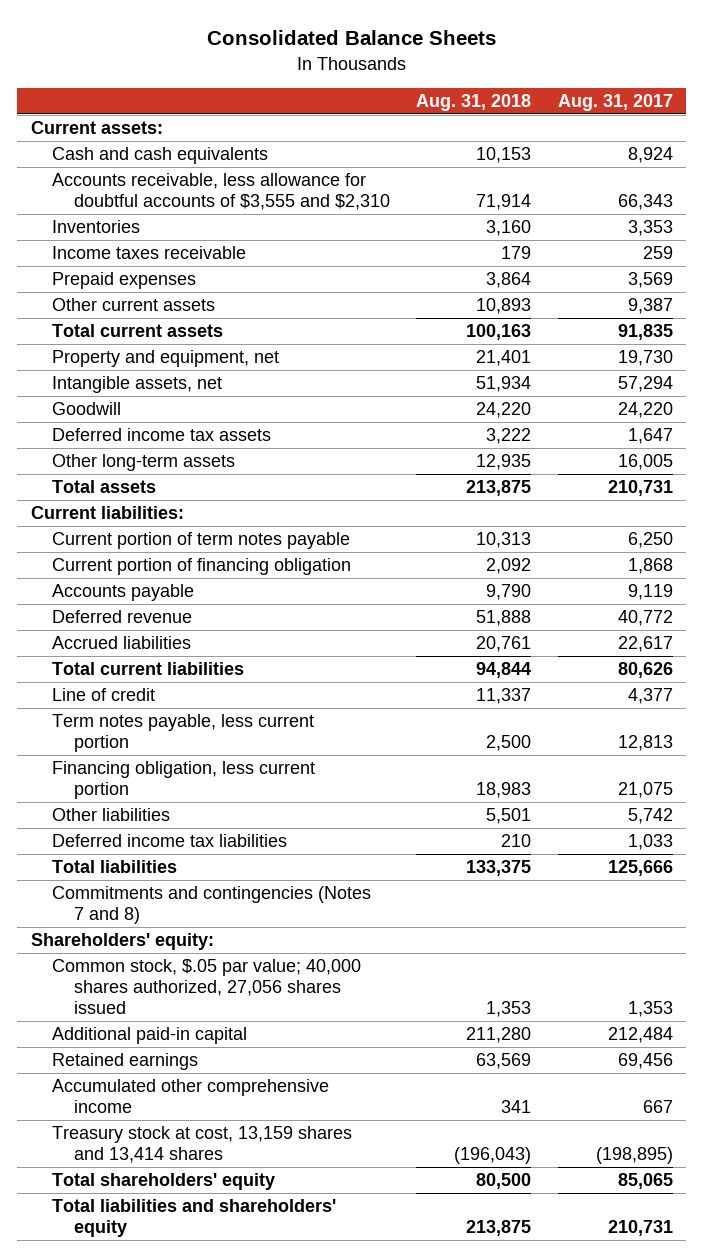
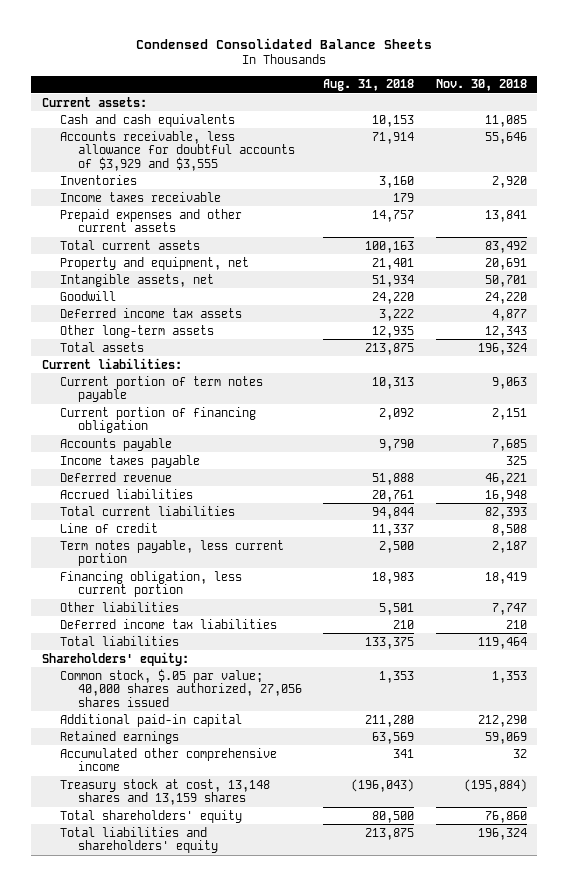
- Consolidated Balance Sheets
+ Condensed Consolidated Balance Sheets
- | Aug. 31, 2018 | Aug. 31, 2017
+ | Aug. 31, 2018 | Nov. 30, 2018
- Accounts receivable, less allowance for doubtful accounts of $3,555 and $2,310 | 71,914 | 66,343
+ Accounts receivable, less allowance for doubtful accounts of $3,929 and $3,555 | 71,914 | 55,646
- Prepaid expenses | 3,864 | 3,569
- Other current assets | 10,893 | 9,387
+ Prepaid expenses and other current assets | 14,757 | 13,841
+ Income taxes payable | | 325
- Commitments and contingencies (Notes 7 and 8)
- Treasury stock at cost, 13,159 shares and 13,414 shares | (196,043) | (198,895)
+ Treasury stock at cost, 13,148 shares and 13,159 shares | (196,043) | (195,884)

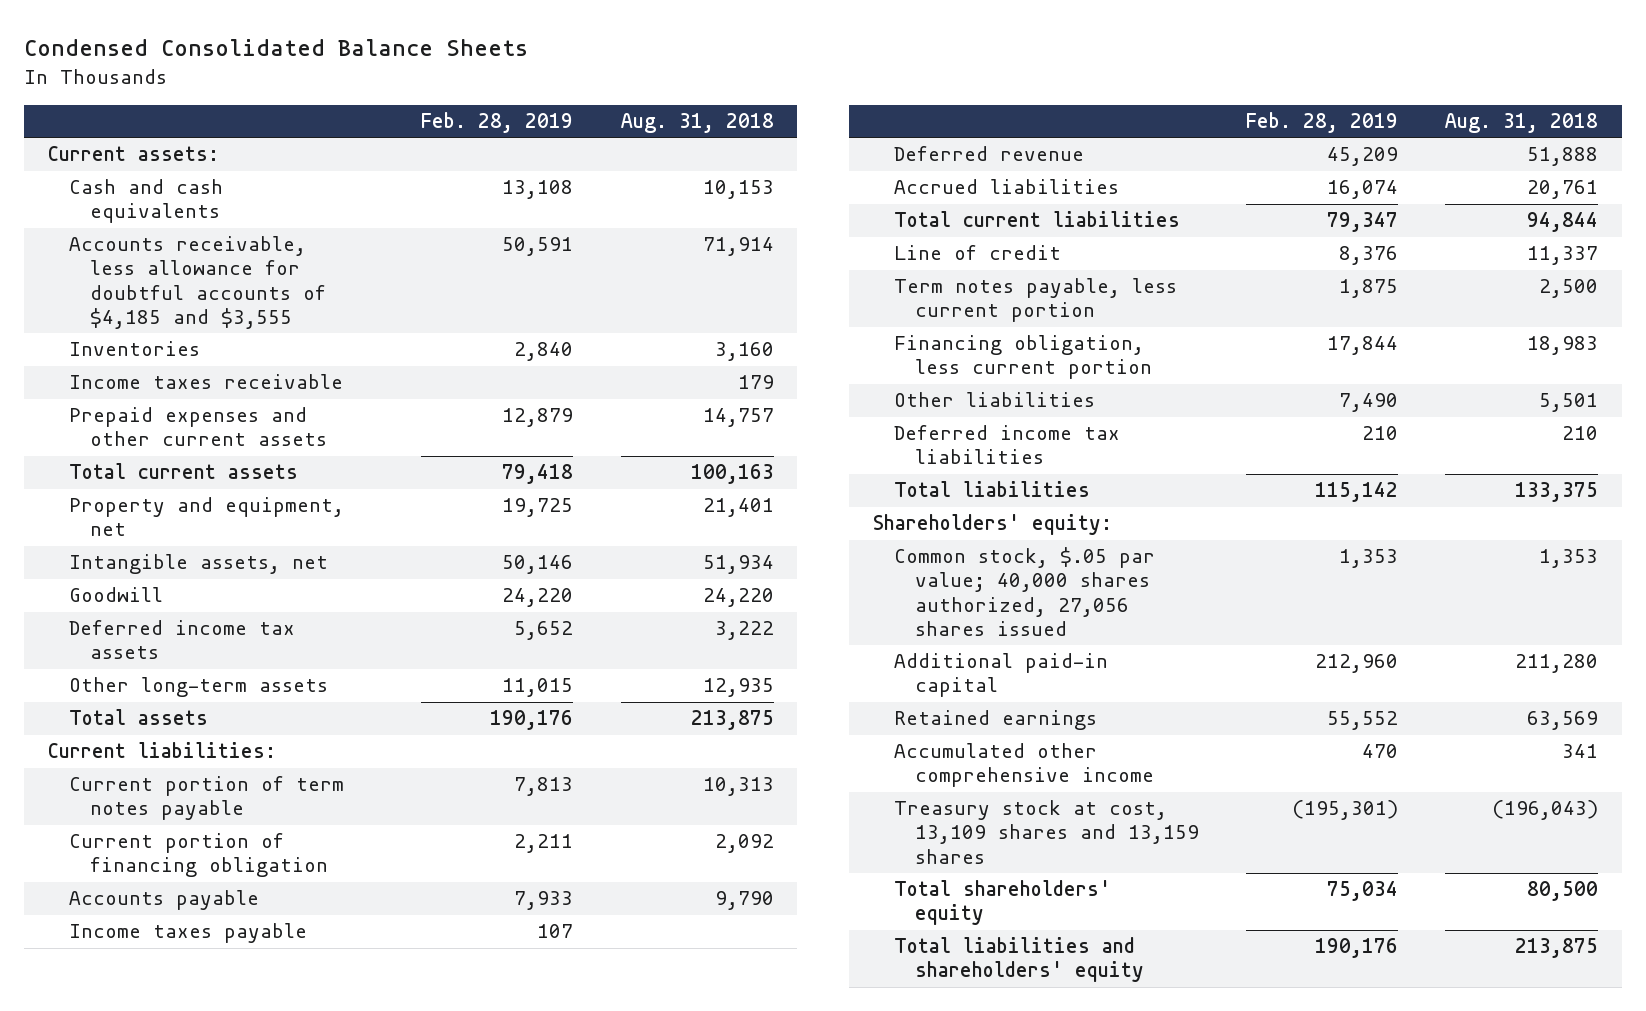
- | Aug. 31, 2018 | Nov. 30, 2018
+ | Feb. 28, 2019 | Aug. 31, 2018
- Accounts receivable, less allowance for doubtful accounts of $3,929 and $3,555 | 71,914 | 55,646
+ Accounts receivable, less allowance for doubtful accounts of $4,185 and $3,555 | 50,591 | 71,914
- Treasury stock at cost, 13,148 shares and 13,159 shares | (196,043) | (195,884)
+ Treasury stock at cost, 13,109 shares and 13,159 shares | (195,301) | (196,043)

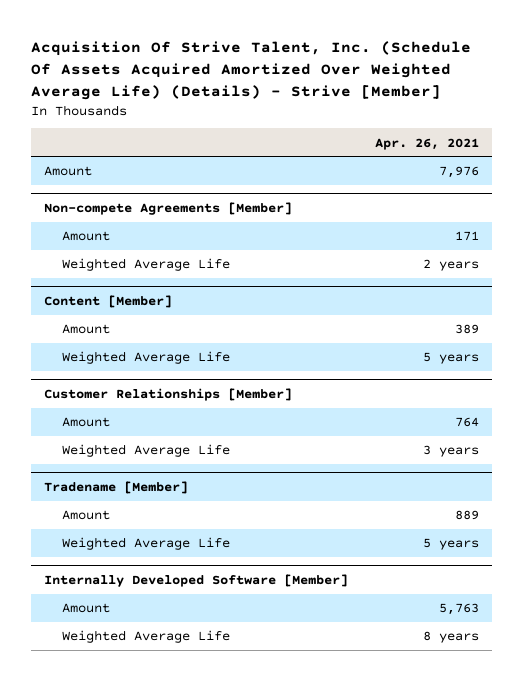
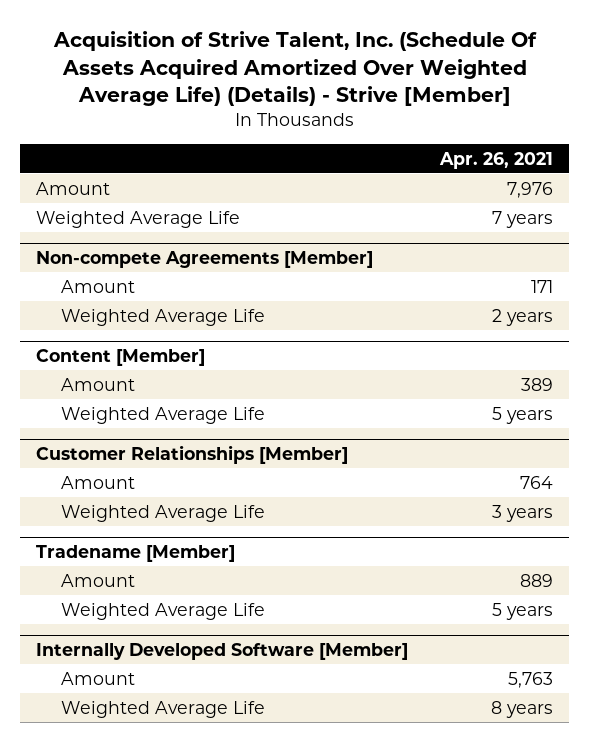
- Acquisition Of Strive Talent, Inc. (Schedule Of Assets Acquired Amortized Over Weighted Average Life) (Details) - Strive [Member]
+ Acquisition of Strive Talent, Inc. (Schedule Of Assets Acquired Amortized Over Weighted Average Life) (Details) - Strive [Member]
+ Weighted Average Life | 7 years

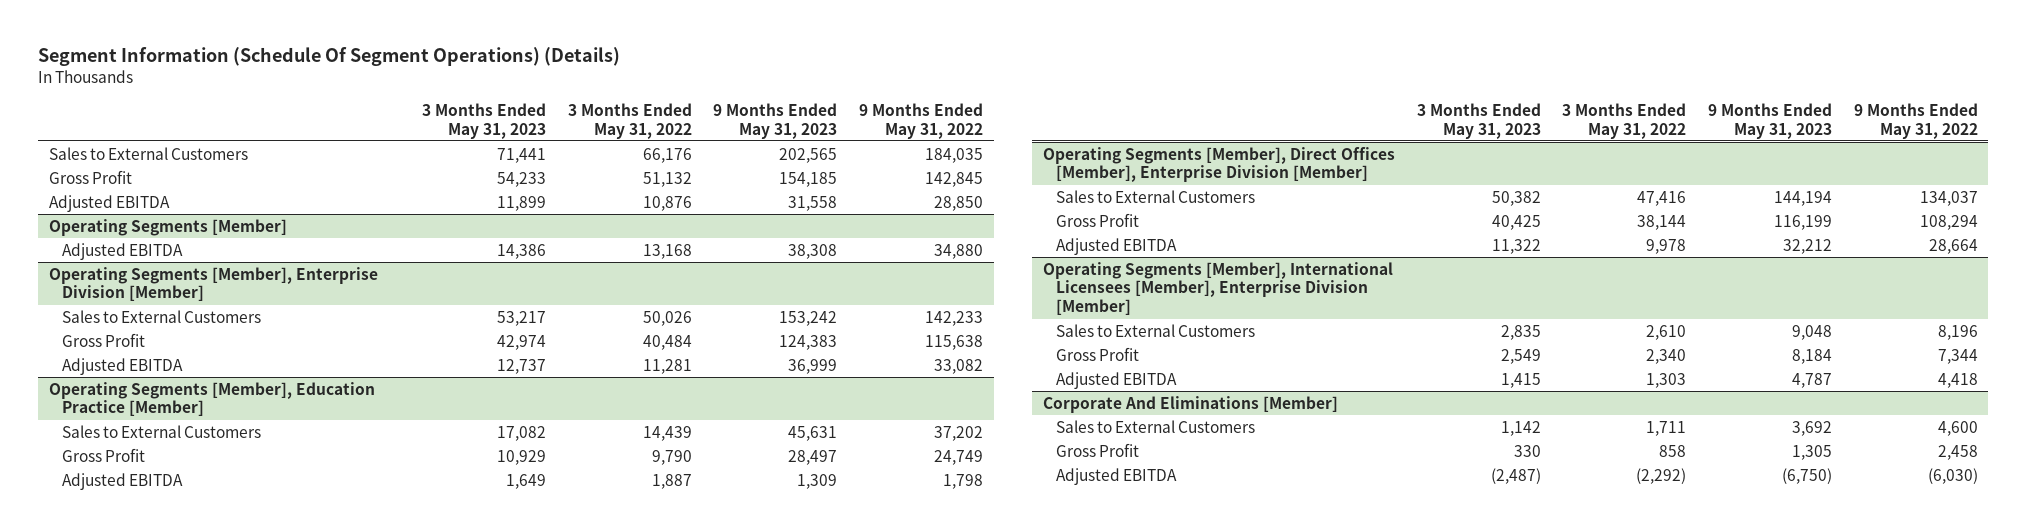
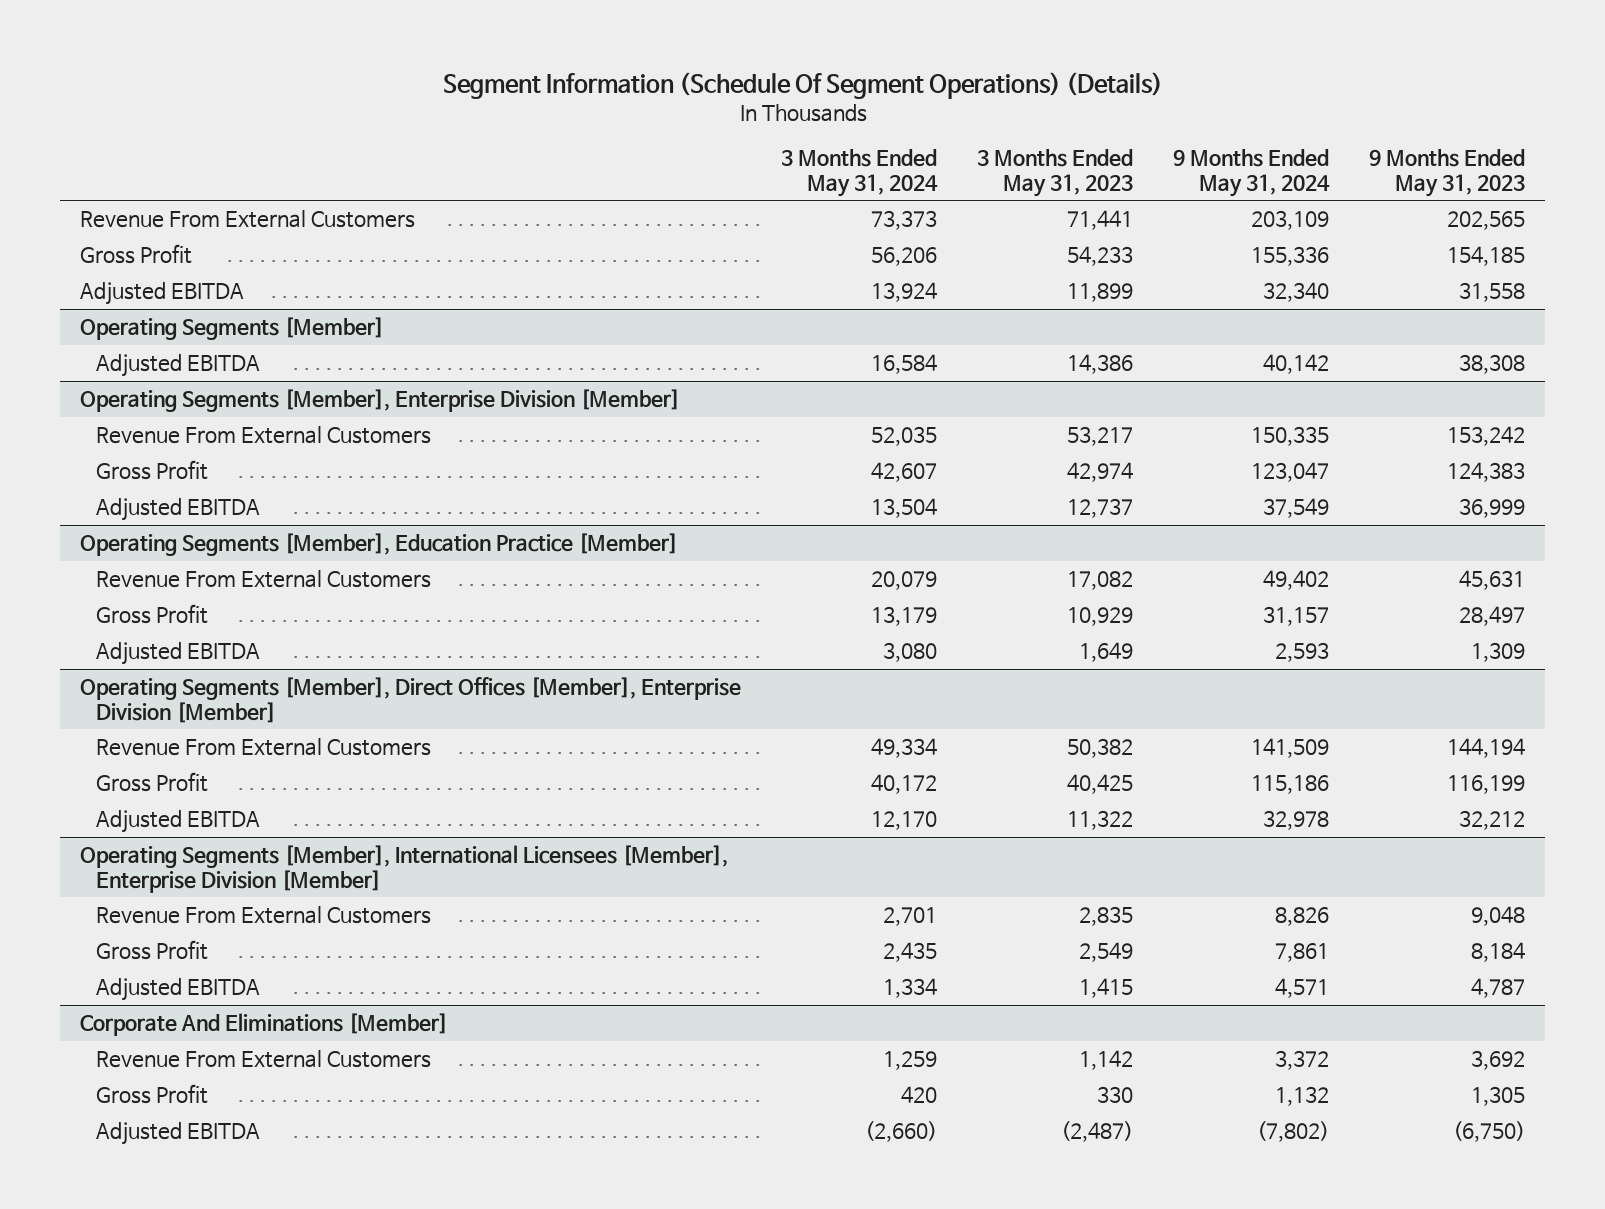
- | 3 Months Ended May 31, 2023 | 3 Months Ended May 31, 2022 | 9 Months Ended May 31, 2023 | 9 Months Ended May 31, 2022
+ | 3 Months Ended May 31, 2024 | 3 Months Ended May 31, 2023 | 9 Months Ended May 31, 2024 | 9 Months Ended May 31, 2023
- Sales to External Customers | 71,441 | 66,176 | 202,565 | 184,035
+ Revenue From External Customers | 73,373 | 71,441 | 203,109 | 202,565
@ Operating Segments [Member], Enterprise Division [Member]
- Sales to External Customers | 53,217 | 50,026 | 153,242 | 142,233
+ Revenue From External Customers | 52,035 | 53,217 | 150,335 | 153,242
@ Operating Segments [Member], Education Practice [Member]
- Sales to External Customers | 17,082 | 14,439 | 45,631 | 37,202
+ Revenue From External Customers | 20,079 | 17,082 | 49,402 | 45,631
@ Operating Segments [Member], Direct Offices [Member], Enterprise Division [Member]
- Sales to External Customers | 50,382 | 47,416 | 144,194 | 134,037
+ Revenue From External Customers | 49,334 | 50,382 | 141,509 | 144,194
@ Operating Segments [Member], International Licensees [Member], Enterprise Division [Member]
- Sales to External Customers | 2,835 | 2,610 | 9,048 | 8,196
+ Revenue From External Customers | 2,701 | 2,835 | 8,826 | 9,048
@ Corporate And Eliminations [Member]
- Sales to External Customers | 1,142 | 1,711 | 3,692 | 4,600
+ Revenue From External Customers | 1,259 | 1,142 | 3,372 | 3,692

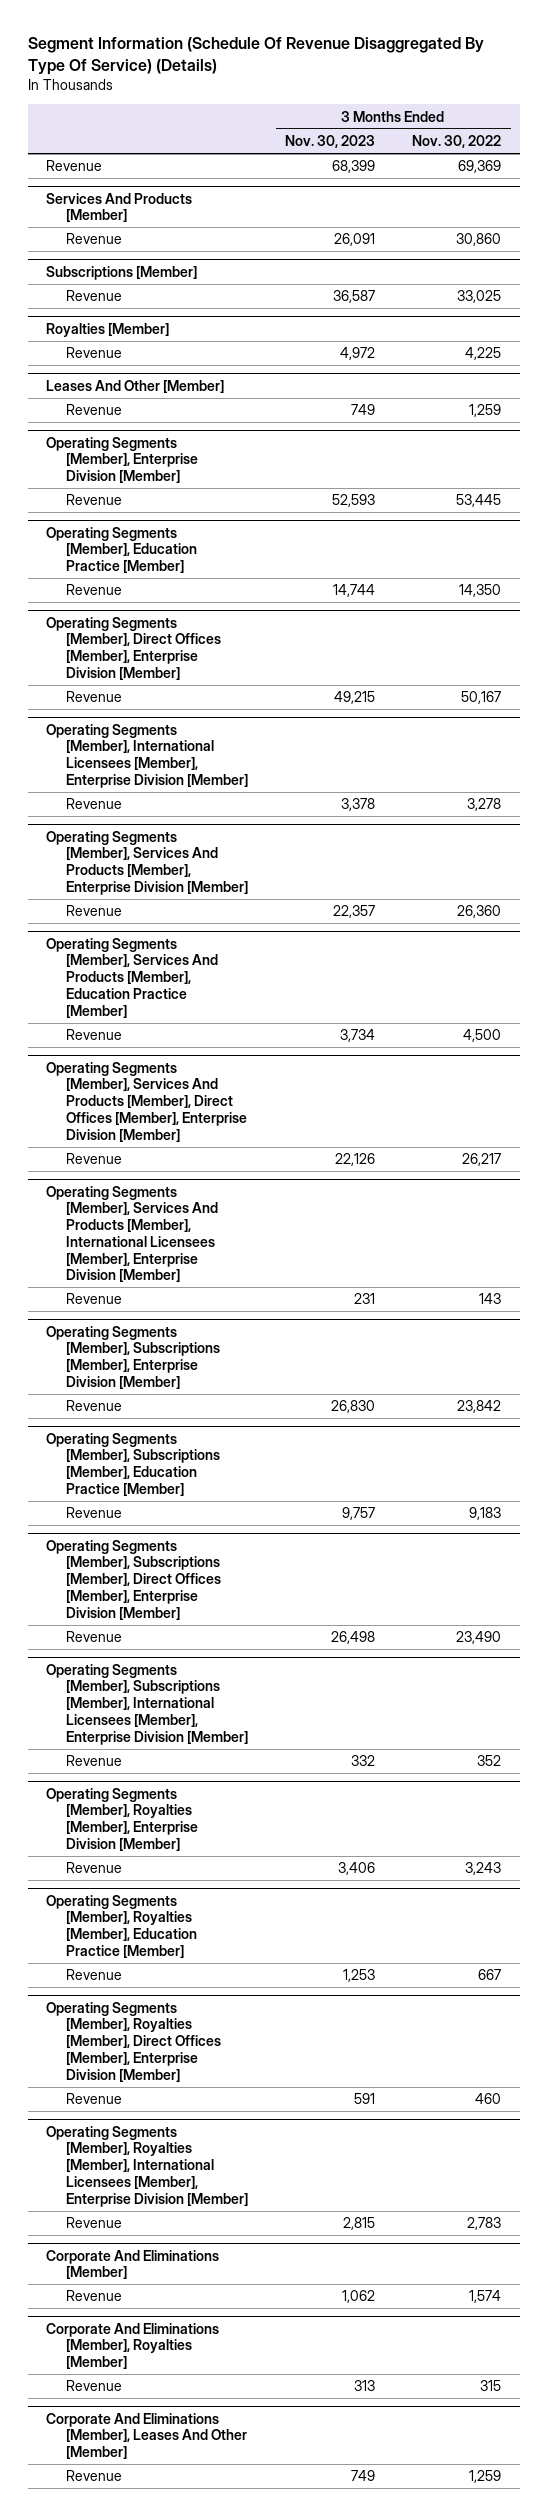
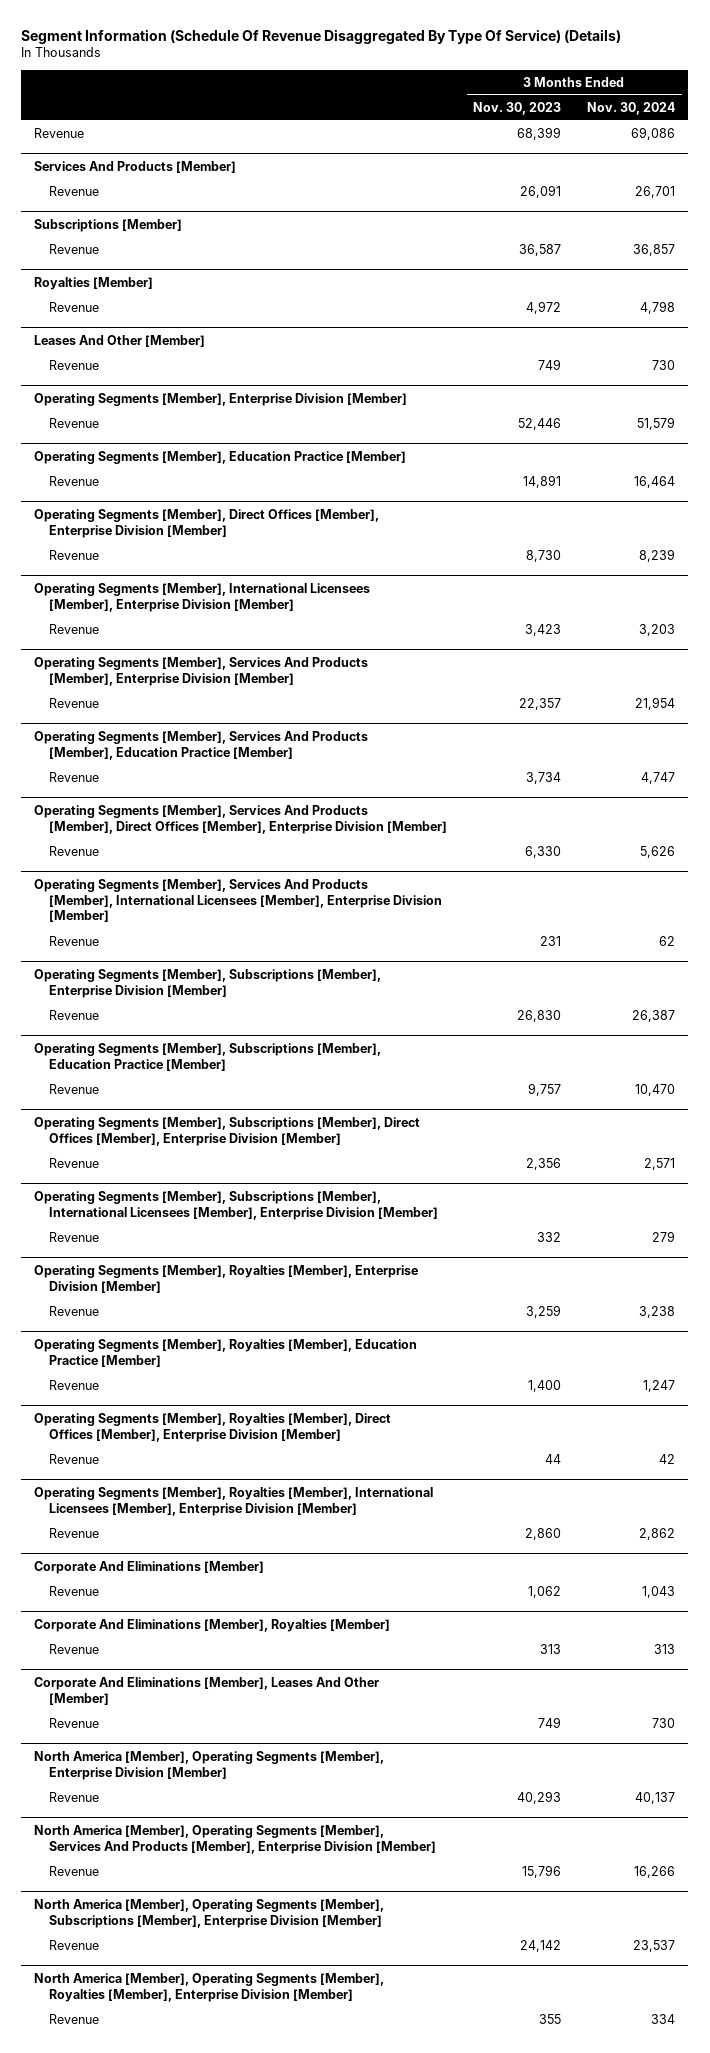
- | 3 Months Ended Nov. 30, 2023 | 3 Months Ended Nov. 30, 2022
+ | 3 Months Ended Nov. 30, 2023 | 3 Months Ended Nov. 30, 2024
@ Operating Segments [Member], Enterprise Division [Member]
- Revenue | 52,593 | 53,445
+ Revenue | 52,446 | 51,579
@ Operating Segments [Member], Education Practice [Member]
- Revenue | 14,744 | 14,350
+ Revenue | 14,891 | 16,464
@ Operating Segments [Member], Direct Offices [Member], Enterprise Division [Member]
- Revenue | 49,215 | 50,167
+ Revenue | 8,730 | 8,239
@ Operating Segments [Member], International Licensees [Member], Enterprise Division [Member]
- Revenue | 3,378 | 3,278
+ Revenue | 3,423 | 3,203
@ Operating Segments [Member], Services And Products [Member], Direct Offices [Member], Enterprise Division [Member]
- Revenue | 22,126 | 26,217
+ Revenue | 6,330 | 5,626
@ Operating Segments [Member], Subscriptions [Member], Direct Offices [Member], Enterprise Division [Member]
- Revenue | 26,498 | 23,490
+ Revenue | 2,356 | 2,571
@ Operating Segments [Member], Royalties [Member], Enterprise Division [Member]
- Revenue | 3,406 | 3,243
+ Revenue | 3,259 | 3,238
@ Operating Segments [Member], Royalties [Member], Education Practice [Member]
- Revenue | 1,253 | 667
+ Revenue | 1,400 | 1,247
@ Operating Segments [Member], Royalties [Member], Direct Offices [Member], Enterprise Division [Member]
- Revenue | 591 | 460
+ Revenue | 44 | 42
@ Operating Segments [Member], Royalties [Member], International Licensees [Member], Enterprise Division [Member]
- Revenue | 2,815 | 2,783
+ Revenue | 2,860 | 2,862
+ North America [Member], Operating Segments [Member], Enterprise Division [Member]
+ Revenue | 40,293 | 40,137
+ North America [Member], Operating Segments [Member], Services And Products [Member], Enterprise Division [Member]
+ Revenue | 15,796 | 16,266
+ North America [Member], Operating Segments [Member], Subscriptions [Member], Enterprise Division [Member]
+ Revenue | 24,142 | 23,537
+ North America [Member], Operating Segments [Member], Royalties [Member], Enterprise Division [Member]
+ Revenue | 355 | 334

